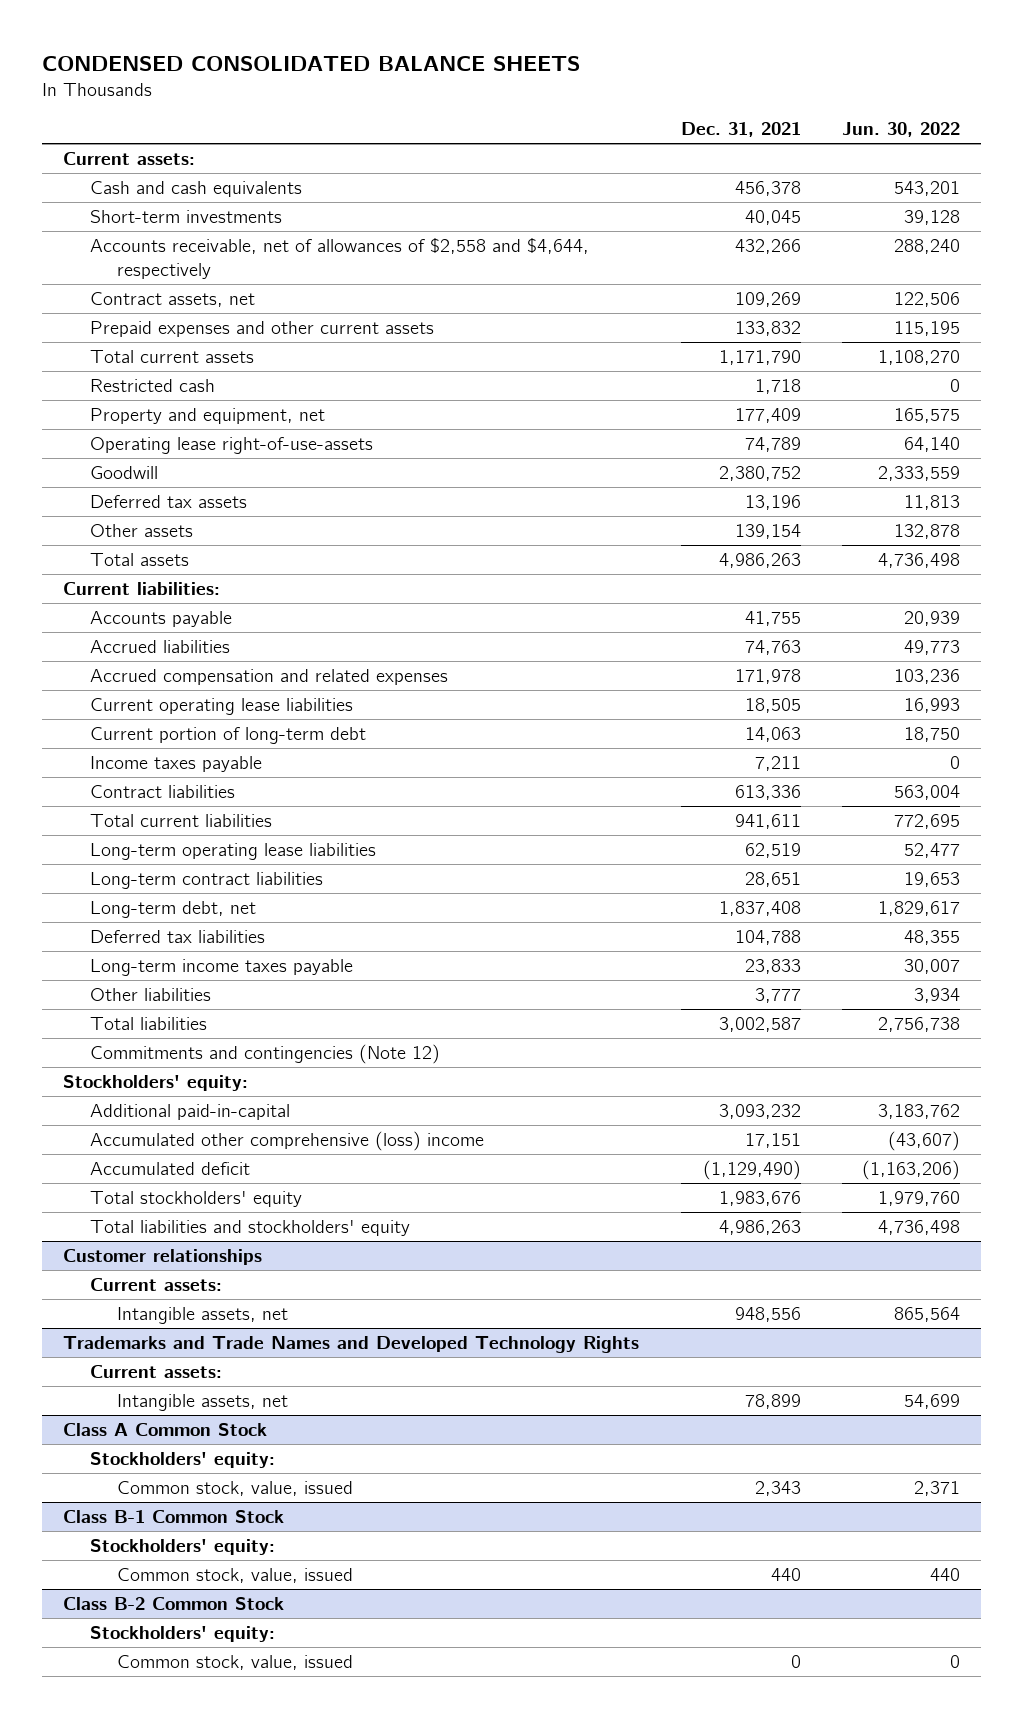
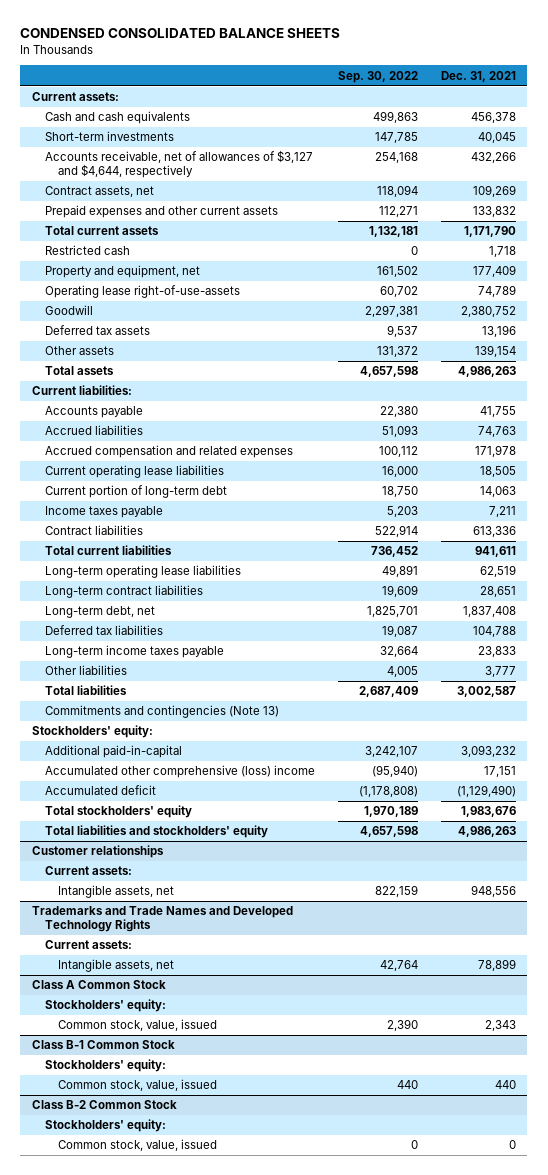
- | Dec. 31, 2021 | Jun. 30, 2022
+ | Sep. 30, 2022 | Dec. 31, 2021
- Accounts receivable, net of allowances of $2,558 and $4,644, respectively | 432,266 | 288,240
+ Accounts receivable, net of allowances of $3,127 and $4,644, respectively | 254,168 | 432,266
- Commitments and contingencies (Note 12)
+ Commitments and contingencies (Note 13)

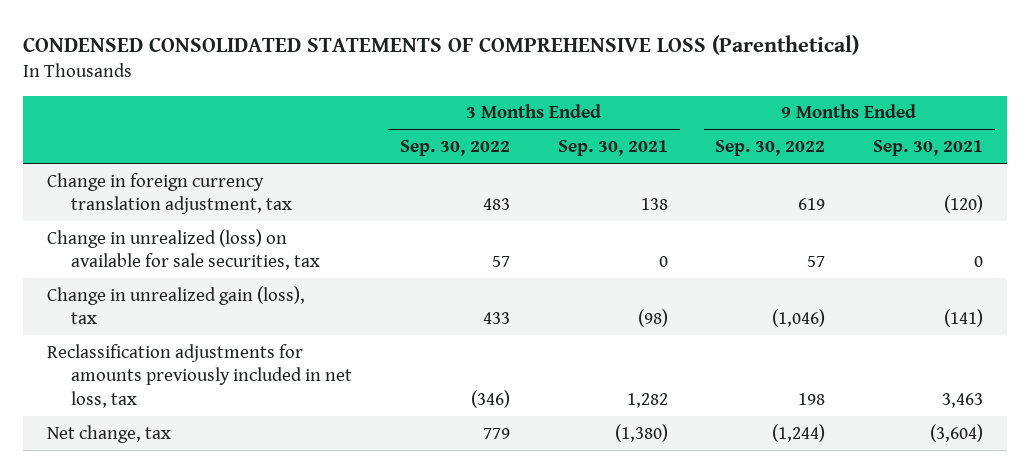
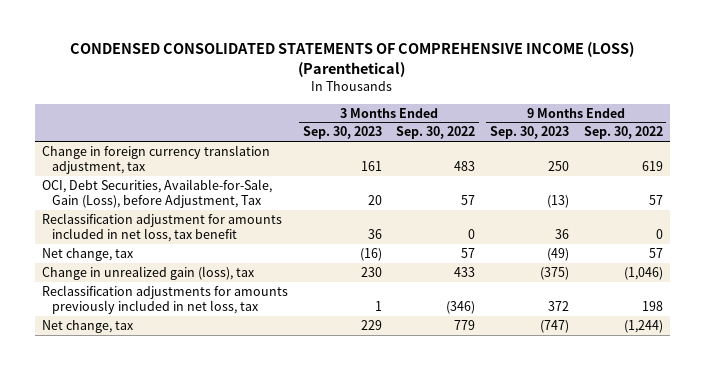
- CONDENSED CONSOLIDATED STATEMENTS OF COMPREHENSIVE LOSS (Parenthetical)
+ CONDENSED CONSOLIDATED STATEMENTS OF COMPREHENSIVE INCOME (LOSS) (Parenthetical)
- | 3 Months Ended Sep. 30, 2022 | 3 Months Ended Sep. 30, 2021 | 9 Months Ended Sep. 30, 2022 | 9 Months Ended Sep. 30, 2021
+ | 3 Months Ended Sep. 30, 2023 | 3 Months Ended Sep. 30, 2022 | 9 Months Ended Sep. 30, 2023 | 9 Months Ended Sep. 30, 2022
- Change in unrealized (loss) on available for sale securities, tax | 57 | 0 | 57 | 0
+ OCI, Debt Securities, Available-for-Sale, Gain (Loss), before Adjustment, Tax | 20 | 57 | (13) | 57
+ Reclassification adjustment for amounts included in net loss, tax benefit | 36 | 0 | 36 | 0
+ Net change, tax | (16) | 57 | (49) | 57

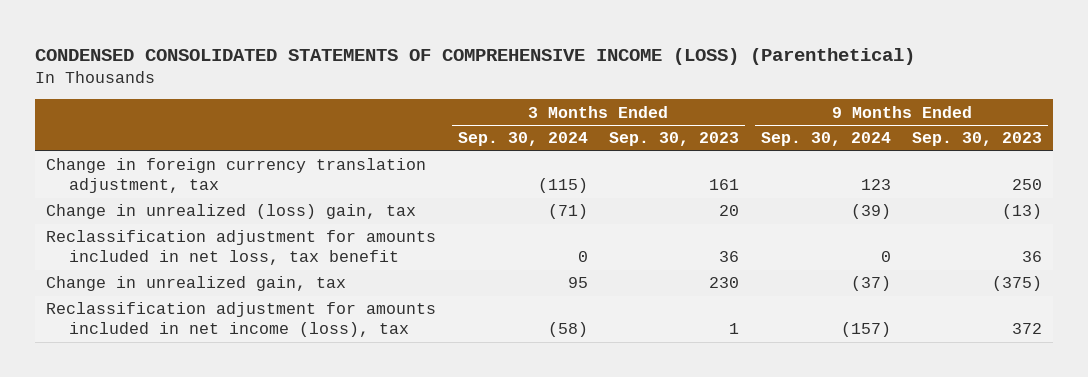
- | 3 Months Ended Sep. 30, 2023 | 3 Months Ended Sep. 30, 2022 | 9 Months Ended Sep. 30, 2023 | 9 Months Ended Sep. 30, 2022
+ | 3 Months Ended Sep. 30, 2024 | 3 Months Ended Sep. 30, 2023 | 9 Months Ended Sep. 30, 2024 | 9 Months Ended Sep. 30, 2023
- OCI, Debt Securities, Available-for-Sale, Gain (Loss), before Adjustment, Tax | 20 | 57 | (13) | 57
+ Change in unrealized (loss) gain, tax | (71) | 20 | (39) | (13)
- Net change, tax | (16) | 57 | (49) | 57
- Change in unrealized gain (loss), tax | 230 | 433 | (375) | (1,046)
- Reclassification adjustments for amounts previously included in net loss, tax | 1 | (346) | 372 | 198
- Net change, tax | 229 | 779 | (747) | (1,244)
+ Change in unrealized gain, tax | 95 | 230 | (37) | (375)
+ Reclassification adjustment for amounts included in net income (loss), tax | (58) | 1 | (157) | 372

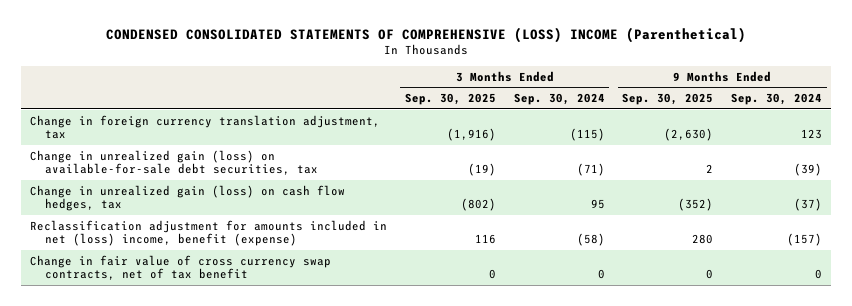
- CONDENSED CONSOLIDATED STATEMENTS OF COMPREHENSIVE INCOME (LOSS) (Parenthetical)
+ CONDENSED CONSOLIDATED STATEMENTS OF COMPREHENSIVE (LOSS) INCOME (Parenthetical)
- | 3 Months Ended Sep. 30, 2024 | 3 Months Ended Sep. 30, 2023 | 9 Months Ended Sep. 30, 2024 | 9 Months Ended Sep. 30, 2023
+ | 3 Months Ended Sep. 30, 2025 | 3 Months Ended Sep. 30, 2024 | 9 Months Ended Sep. 30, 2025 | 9 Months Ended Sep. 30, 2024
- Change in unrealized (loss) gain, tax | (71) | 20 | (39) | (13)
- Reclassification adjustment for amounts included in net loss, tax benefit | 0 | 36 | 0 | 36
- Change in unrealized gain, tax | 95 | 230 | (37) | (375)
- Reclassification adjustment for amounts included in net income (loss), tax | (58) | 1 | (157) | 372
+ Change in unrealized gain (loss) on available-for-sale debt securities, tax | (19) | (71) | 2 | (39)
+ Change in unrealized gain (loss) on cash flow hedges, tax | (802) | 95 | (352) | (37)
+ Reclassification adjustment for amounts included in net (loss) income, benefit (expense) | 116 | (58) | 280 | (157)
+ Change in fair value of cross currency swap contracts, net of tax benefit | 0 | 0 | 0 | 0

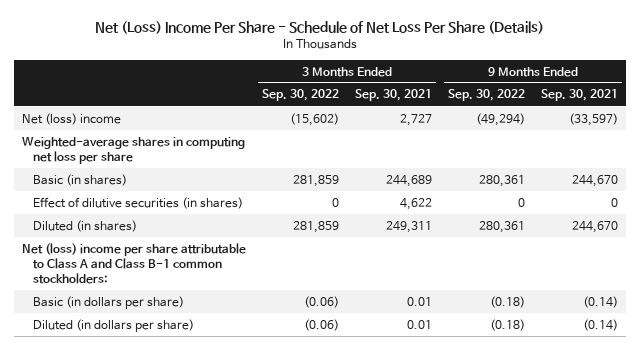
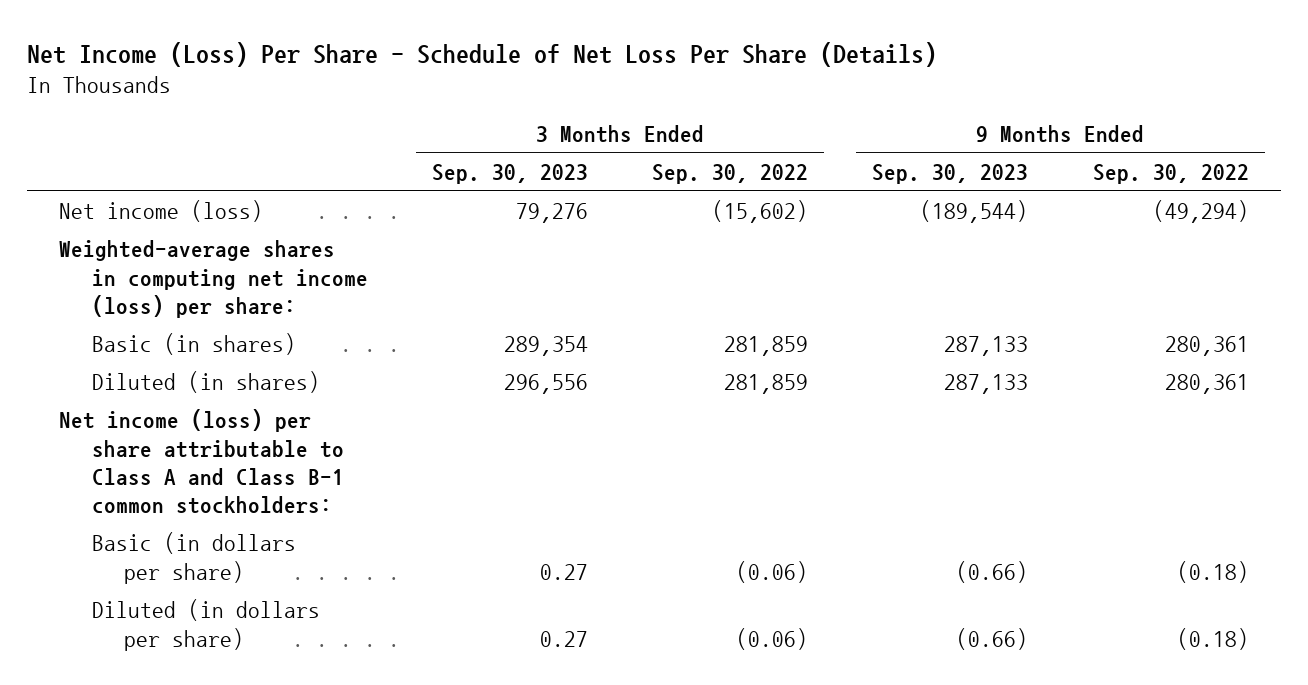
- Net (Loss) Income Per Share - Schedule of Net Loss Per Share (Details)
+ Net Income (Loss) Per Share - Schedule of Net Loss Per Share (Details)
- | 3 Months Ended Sep. 30, 2022 | 3 Months Ended Sep. 30, 2021 | 9 Months Ended Sep. 30, 2022 | 9 Months Ended Sep. 30, 2021
+ | 3 Months Ended Sep. 30, 2023 | 3 Months Ended Sep. 30, 2022 | 9 Months Ended Sep. 30, 2023 | 9 Months Ended Sep. 30, 2022
- Net (loss) income | (15,602) | 2,727 | (49,294) | (33,597)
- Weighted-average shares in computing net loss per share
+ Net income (loss) | 79,276 | (15,602) | (189,544) | (49,294)
+ Weighted-average shares in computing net income (loss) per share:
- Effect of dilutive securities (in shares) | 0 | 4,622 | 0 | 0
- Net (loss) income per share attributable to Class A and Class B-1 common stockholders:
+ Net income (loss) per share attributable to Class A and Class B-1 common stockholders:

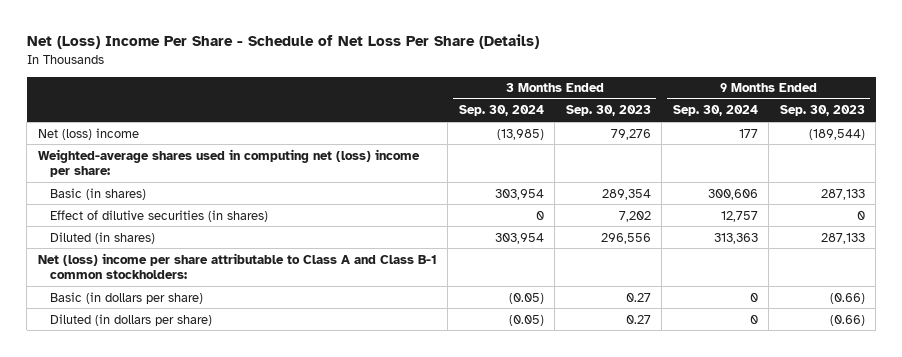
- Net Income (Loss) Per Share - Schedule of Net Loss Per Share (Details)
+ Net (Loss) Income Per Share - Schedule of Net Loss Per Share (Details)
- | 3 Months Ended Sep. 30, 2023 | 3 Months Ended Sep. 30, 2022 | 9 Months Ended Sep. 30, 2023 | 9 Months Ended Sep. 30, 2022
+ | 3 Months Ended Sep. 30, 2024 | 3 Months Ended Sep. 30, 2023 | 9 Months Ended Sep. 30, 2024 | 9 Months Ended Sep. 30, 2023
- Net income (loss) | 79,276 | (15,602) | (189,544) | (49,294)
- Weighted-average shares in computing net income (loss) per share:
+ Net (loss) income | (13,985) | 79,276 | 177 | (189,544)
+ Weighted-average shares used in computing net (loss) income per share:
+ Effect of dilutive securities (in shares) | 0 | 7,202 | 12,757 | 0
- Net income (loss) per share attributable to Class A and Class B-1 common stockholders:
+ Net (loss) income per share attributable to Class A and Class B-1 common stockholders:

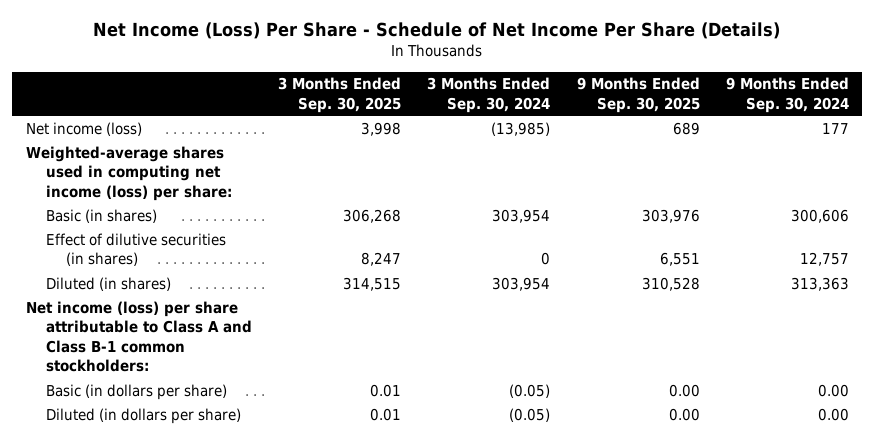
- Net (Loss) Income Per Share - Schedule of Net Loss Per Share (Details)
+ Net Income (Loss) Per Share - Schedule of Net Income Per Share (Details)
- | 3 Months Ended Sep. 30, 2024 | 3 Months Ended Sep. 30, 2023 | 9 Months Ended Sep. 30, 2024 | 9 Months Ended Sep. 30, 2023
+ | 3 Months Ended Sep. 30, 2025 | 3 Months Ended Sep. 30, 2024 | 9 Months Ended Sep. 30, 2025 | 9 Months Ended Sep. 30, 2024
- Net (loss) income | (13,985) | 79,276 | 177 | (189,544)
- Weighted-average shares used in computing net (loss) income per share:
+ Net income (loss) | 3,998 | (13,985) | 689 | 177
+ Weighted-average shares used in computing net income (loss) per share:
- Net (loss) income per share attributable to Class A and Class B-1 common stockholders:
- Basic (in dollars per share) | (0.05) | 0.27 | 0 | (0.66)
- Diluted (in dollars per share) | (0.05) | 0.27 | 0 | (0.66)
+ Net income (loss) per share attributable to Class A and Class B-1 common stockholders:
+ Basic (in dollars per share) | 0.01 | (0.05) | 0.00 | 0.00
+ Diluted (in dollars per share) | 0.01 | (0.05) | 0.00 | 0.00

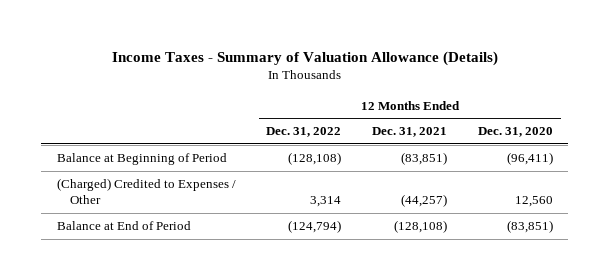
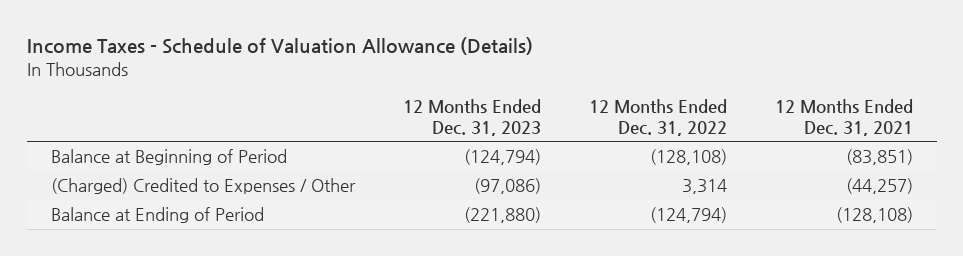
- Income Taxes - Summary of Valuation Allowance (Details)
+ Income Taxes - Schedule of Valuation Allowance (Details)
- | 12 Months Ended Dec. 31, 2022 | 12 Months Ended Dec. 31, 2021 | 12 Months Ended Dec. 31, 2020
+ | 12 Months Ended Dec. 31, 2023 | 12 Months Ended Dec. 31, 2022 | 12 Months Ended Dec. 31, 2021
- Balance at End of Period | (124,794) | (128,108) | (83,851)
+ Balance at Ending of Period | (221,880) | (124,794) | (128,108)

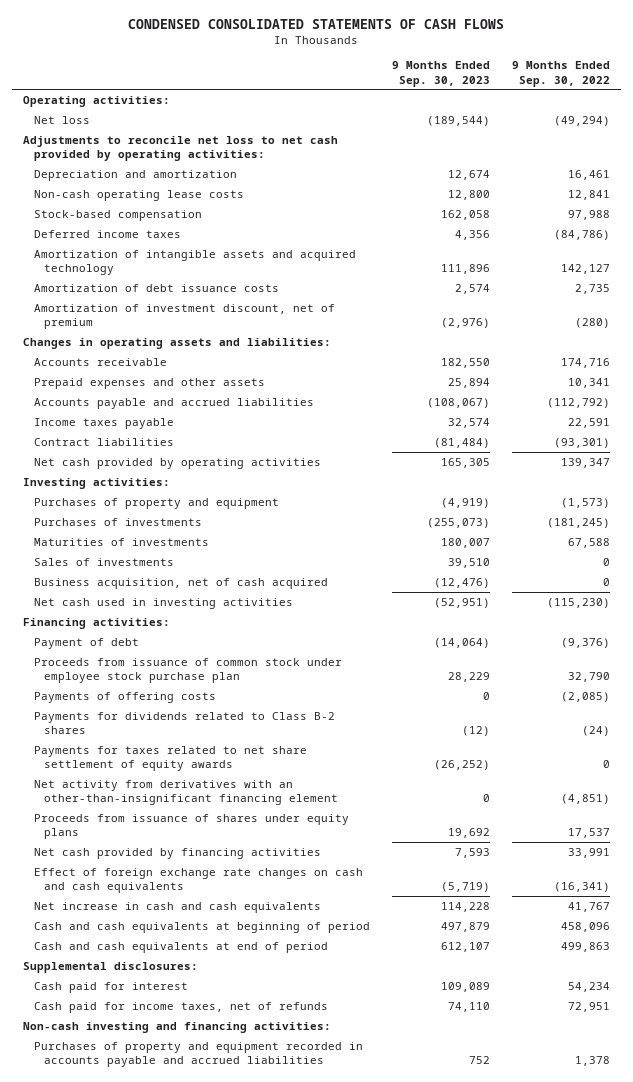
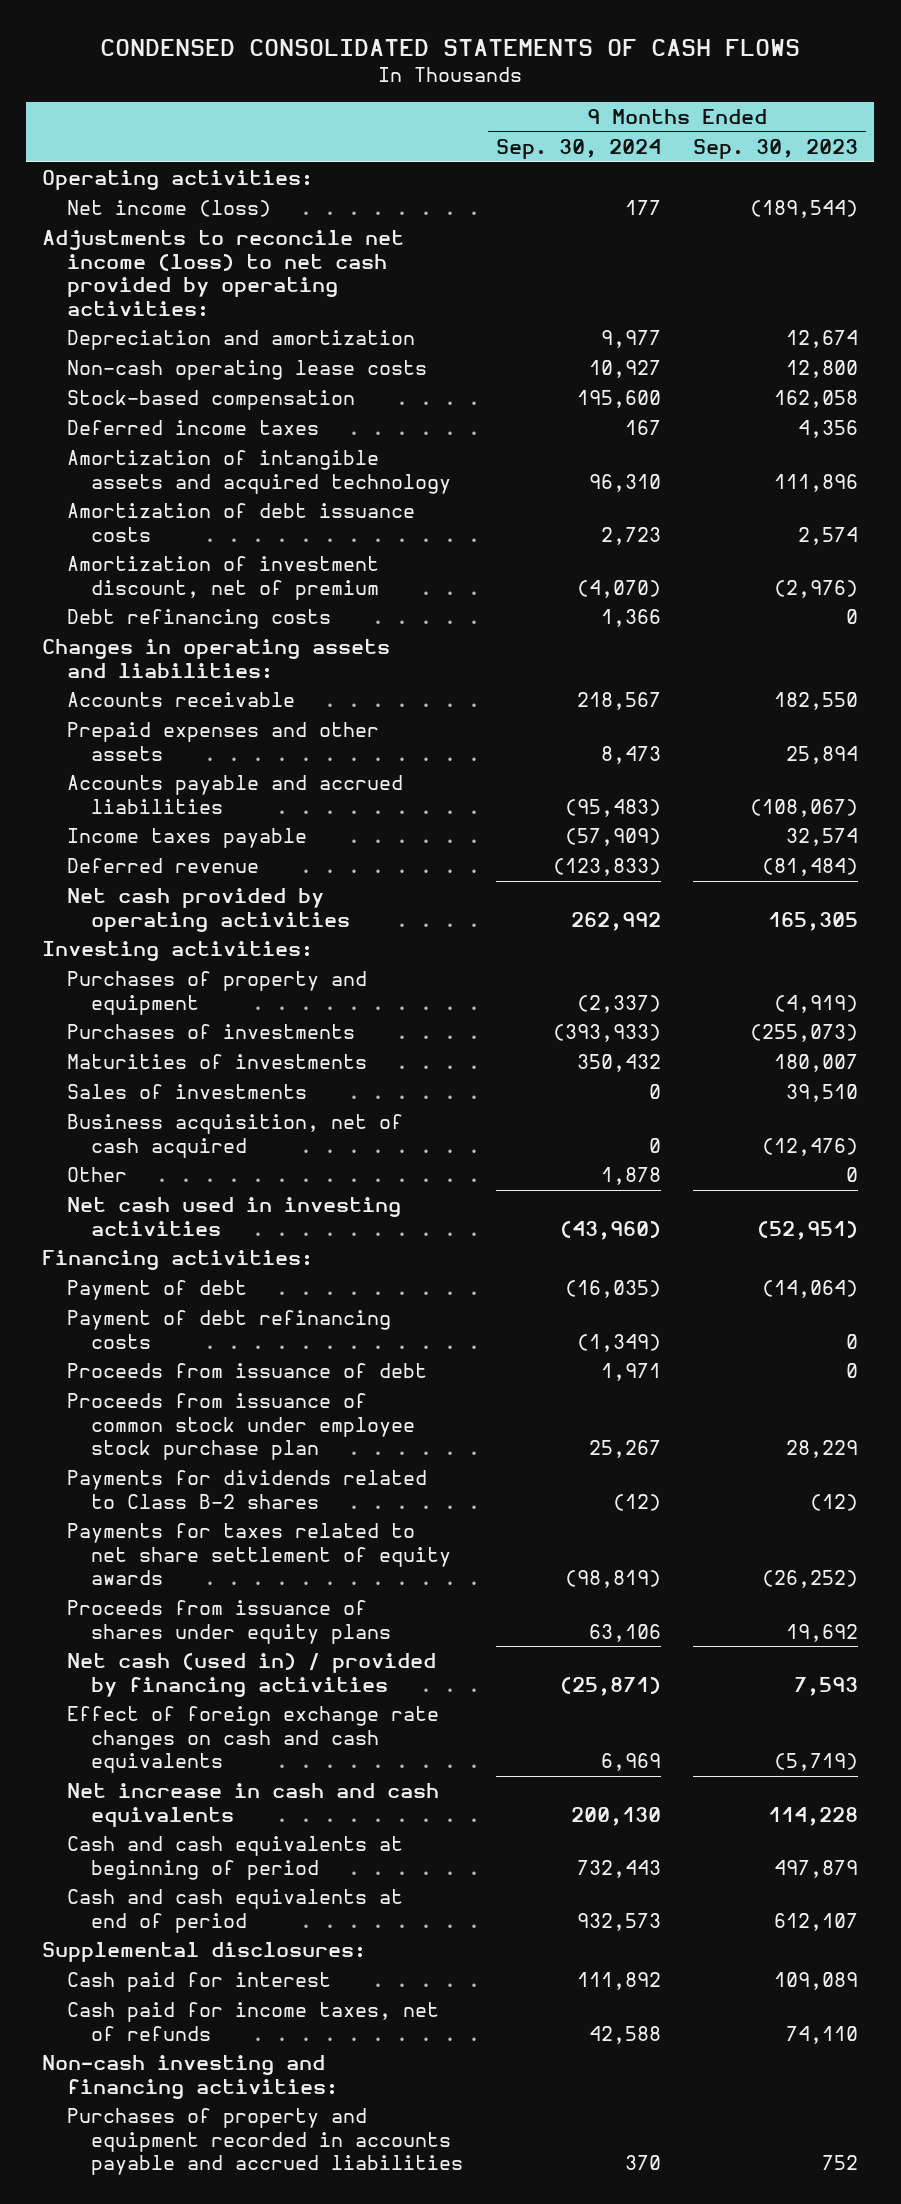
- | 9 Months Ended Sep. 30, 2023 | 9 Months Ended Sep. 30, 2022
+ | 9 Months Ended Sep. 30, 2024 | 9 Months Ended Sep. 30, 2023
- Net loss | (189,544) | (49,294)
- Adjustments to reconcile net loss to net cash provided by operating activities:
+ Net income (loss) | 177 | (189,544)
+ Adjustments to reconcile net income (loss) to net cash provided by operating activities:
+ Debt refinancing costs | 1,366 | 0
- Contract liabilities | (81,484) | (93,301)
+ Deferred revenue | (123,833) | (81,484)
+ Other | 1,878 | 0
+ Payment of debt refinancing costs | (1,349) | 0
+ Proceeds from issuance of debt | 1,971 | 0
- Payments of offering costs | 0 | (2,085)
- Net activity from derivatives with an other-than-insignificant financing element | 0 | (4,851)
- Net cash provided by financing activities | 7,593 | 33,991
+ Net cash (used in) / provided by financing activities | (25,871) | 7,593

